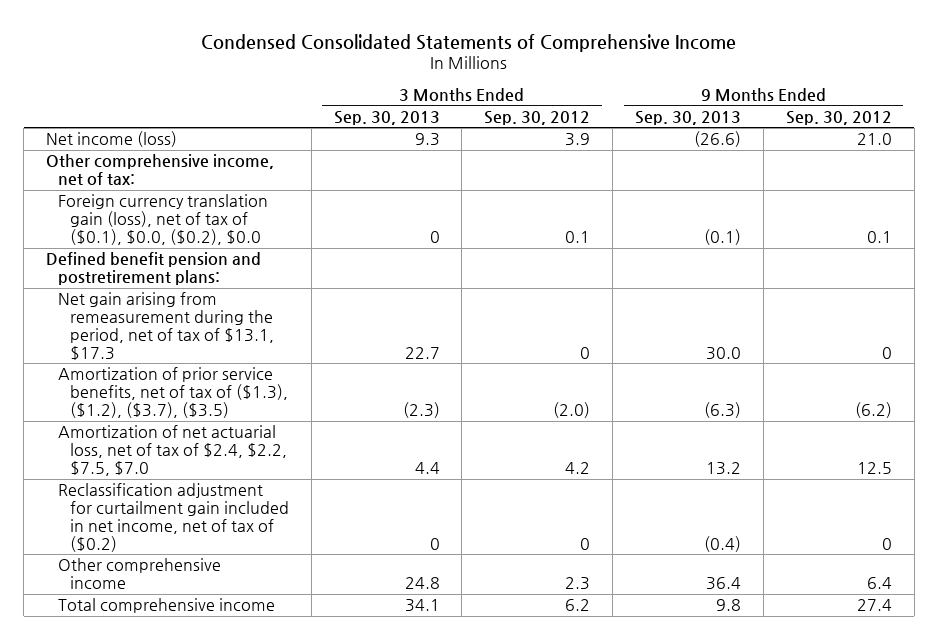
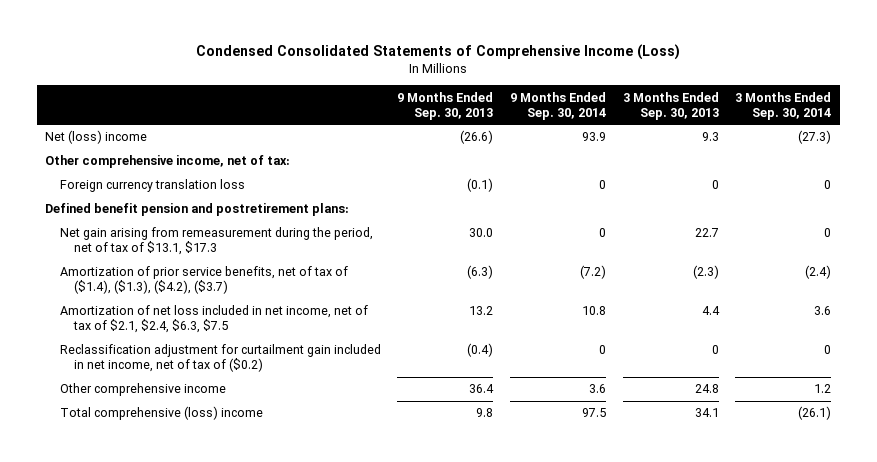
- Condensed Consolidated Statements of Comprehensive Income
+ Condensed Consolidated Statements of Comprehensive Income (Loss)
- | 3 Months Ended Sep. 30, 2013 | 3 Months Ended Sep. 30, 2012 | 9 Months Ended Sep. 30, 2013 | 9 Months Ended Sep. 30, 2012
+ | 9 Months Ended Sep. 30, 2013 | 9 Months Ended Sep. 30, 2014 | 3 Months Ended Sep. 30, 2013 | 3 Months Ended Sep. 30, 2014
- Net income (loss) | 9.3 | 3.9 | (26.6) | 21.0
+ Net (loss) income | (26.6) | 93.9 | 9.3 | (27.3)
- Foreign currency translation gain (loss), net of tax of ($0.1), $0.0, ($0.2), $0.0 | 0 | 0.1 | (0.1) | 0.1
+ Foreign currency translation loss | (0.1) | 0 | 0 | 0
- Amortization of prior service benefits, net of tax of ($1.3), ($1.2), ($3.7), ($3.5) | (2.3) | (2.0) | (6.3) | (6.2)
- Amortization of net actuarial loss, net of tax of $2.4, $2.2, $7.5, $7.0 | 4.4 | 4.2 | 13.2 | 12.5
+ Amortization of prior service benefits, net of tax of ($1.4), ($1.3), ($4.2), ($3.7) | (6.3) | (7.2) | (2.3) | (2.4)
+ Amortization of net loss included in net income, net of tax of $2.1, $2.4, $6.3, $7.5 | 13.2 | 10.8 | 4.4 | 3.6
- Total comprehensive income | 34.1 | 6.2 | 9.8 | 27.4
+ Total comprehensive (loss) income | 9.8 | 97.5 | 34.1 | (26.1)

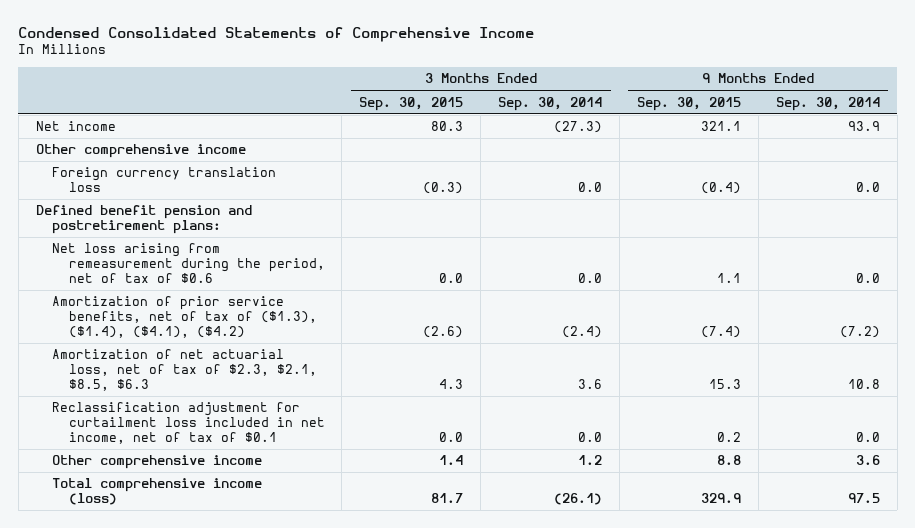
- Condensed Consolidated Statements of Comprehensive Income (Loss)
+ Condensed Consolidated Statements of Comprehensive Income
- | 9 Months Ended Sep. 30, 2013 | 9 Months Ended Sep. 30, 2014 | 3 Months Ended Sep. 30, 2013 | 3 Months Ended Sep. 30, 2014
+ | 3 Months Ended Sep. 30, 2015 | 3 Months Ended Sep. 30, 2014 | 9 Months Ended Sep. 30, 2015 | 9 Months Ended Sep. 30, 2014
- Net (loss) income | (26.6) | 93.9 | 9.3 | (27.3)
- Other comprehensive income, net of tax:
- Foreign currency translation loss | (0.1) | 0 | 0 | 0
+ Net income | 80.3 | (27.3) | 321.1 | 93.9
+ Other comprehensive income
+ Foreign currency translation loss | (0.3) | 0.0 | (0.4) | 0.0
- Net gain arising from remeasurement during the period, net of tax of $13.1, $17.3 | 30.0 | 0 | 22.7 | 0
- Amortization of prior service benefits, net of tax of ($1.4), ($1.3), ($4.2), ($3.7) | (6.3) | (7.2) | (2.3) | (2.4)
- Amortization of net loss included in net income, net of tax of $2.1, $2.4, $6.3, $7.5 | 13.2 | 10.8 | 4.4 | 3.6
- Reclassification adjustment for curtailment gain included in net income, net of tax of ($0.2) | (0.4) | 0 | 0 | 0
+ Net loss arising from remeasurement during the period, net of tax of $0.6 | 0.0 | 0.0 | 1.1 | 0.0
+ Amortization of prior service benefits, net of tax of ($1.3), ($1.4), ($4.1), ($4.2) | (2.6) | (2.4) | (7.4) | (7.2)
+ Amortization of net actuarial loss, net of tax of $2.3, $2.1, $8.5, $6.3 | 4.3 | 3.6 | 15.3 | 10.8
+ Reclassification adjustment for curtailment loss included in net income, net of tax of $0.1 | 0.0 | 0.0 | 0.2 | 0.0
- Total comprehensive (loss) income | 9.8 | 97.5 | 34.1 | (26.1)
+ Total comprehensive income (loss) | 81.7 | (26.1) | 329.9 | 97.5

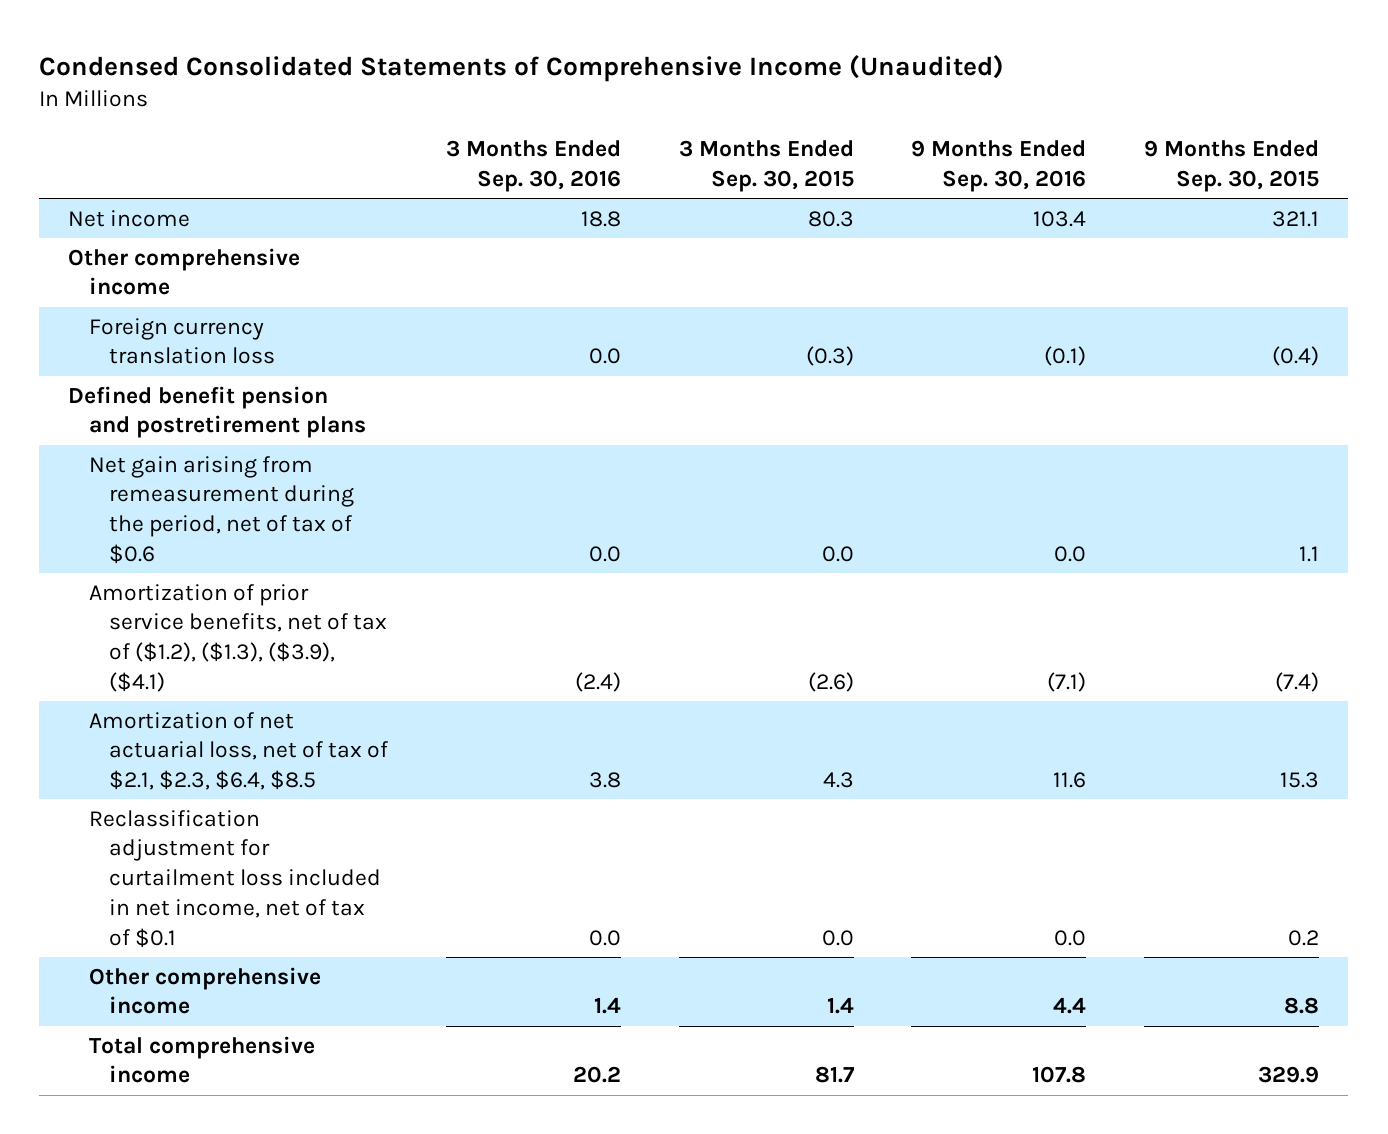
- Condensed Consolidated Statements of Comprehensive Income
+ Condensed Consolidated Statements of Comprehensive Income (Unaudited)
- | 3 Months Ended Sep. 30, 2015 | 3 Months Ended Sep. 30, 2014 | 9 Months Ended Sep. 30, 2015 | 9 Months Ended Sep. 30, 2014
+ | 3 Months Ended Sep. 30, 2016 | 3 Months Ended Sep. 30, 2015 | 9 Months Ended Sep. 30, 2016 | 9 Months Ended Sep. 30, 2015
- Defined benefit pension and postretirement plans:
- Net loss arising from remeasurement during the period, net of tax of $0.6 | 0.0 | 0.0 | 1.1 | 0.0
- Amortization of prior service benefits, net of tax of ($1.3), ($1.4), ($4.1), ($4.2) | (2.6) | (2.4) | (7.4) | (7.2)
- Amortization of net actuarial loss, net of tax of $2.3, $2.1, $8.5, $6.3 | 4.3 | 3.6 | 15.3 | 10.8
+ Defined benefit pension and postretirement plans
+ Net gain arising from remeasurement during the period, net of tax of $0.6 | 0.0 | 0.0 | 0.0 | 1.1
+ Amortization of prior service benefits, net of tax of ($1.2), ($1.3), ($3.9), ($4.1) | (2.4) | (2.6) | (7.1) | (7.4)
+ Amortization of net actuarial loss, net of tax of $2.1, $2.3, $6.4, $8.5 | 3.8 | 4.3 | 11.6 | 15.3
- Total comprehensive income (loss) | 81.7 | (26.1) | 329.9 | 97.5
+ Total comprehensive income | 20.2 | 81.7 | 107.8 | 329.9

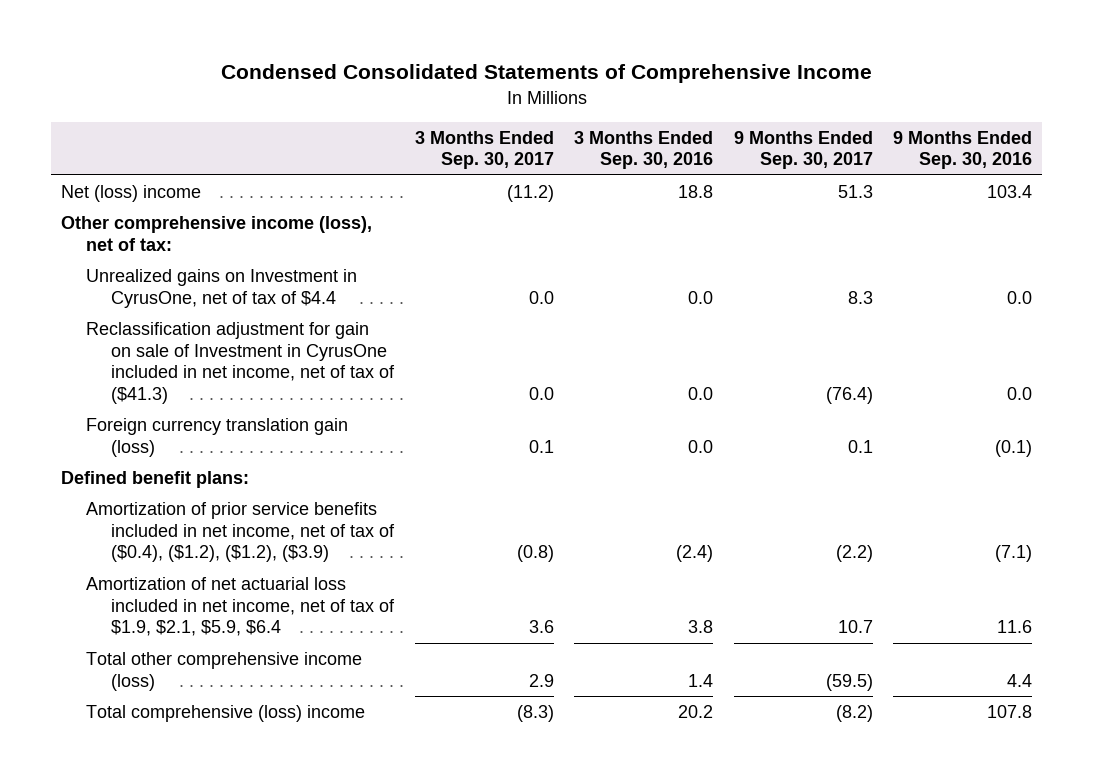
- Condensed Consolidated Statements of Comprehensive Income (Unaudited)
+ Condensed Consolidated Statements of Comprehensive Income
- | 3 Months Ended Sep. 30, 2016 | 3 Months Ended Sep. 30, 2015 | 9 Months Ended Sep. 30, 2016 | 9 Months Ended Sep. 30, 2015
+ | 3 Months Ended Sep. 30, 2017 | 3 Months Ended Sep. 30, 2016 | 9 Months Ended Sep. 30, 2017 | 9 Months Ended Sep. 30, 2016
- Net income | 18.8 | 80.3 | 103.4 | 321.1
- Other comprehensive income
- Foreign currency translation loss | 0.0 | (0.3) | (0.1) | (0.4)
- Defined benefit pension and postretirement plans
- Net gain arising from remeasurement during the period, net of tax of $0.6 | 0.0 | 0.0 | 0.0 | 1.1
- Amortization of prior service benefits, net of tax of ($1.2), ($1.3), ($3.9), ($4.1) | (2.4) | (2.6) | (7.1) | (7.4)
- Amortization of net actuarial loss, net of tax of $2.1, $2.3, $6.4, $8.5 | 3.8 | 4.3 | 11.6 | 15.3
- Reclassification adjustment for curtailment loss included in net income, net of tax of $0.1 | 0.0 | 0.0 | 0.0 | 0.2
- Other comprehensive income | 1.4 | 1.4 | 4.4 | 8.8
- Total comprehensive income | 20.2 | 81.7 | 107.8 | 329.9
+ Net (loss) income | (11.2) | 18.8 | 51.3 | 103.4
+ Other comprehensive income (loss), net of tax:
+ Unrealized gains on Investment in CyrusOne, net of tax of $4.4 | 0.0 | 0.0 | 8.3 | 0.0
+ Reclassification adjustment for gain on sale of Investment in CyrusOne included in net income, net of tax of ($41.3) | 0.0 | 0.0 | (76.4) | 0.0
+ Foreign currency translation gain (loss) | 0.1 | 0.0 | 0.1 | (0.1)
+ Defined benefit plans:
+ Amortization of prior service benefits included in net income, net of tax of ($0.4), ($1.2), ($1.2), ($3.9) | (0.8) | (2.4) | (2.2) | (7.1)
+ Amortization of net actuarial loss included in net income, net of tax of $1.9, $2.1, $5.9, $6.4 | 3.6 | 3.8 | 10.7 | 11.6
+ Total other comprehensive income (loss) | 2.9 | 1.4 | (59.5) | 4.4
+ Total comprehensive (loss) income | (8.3) | 20.2 | (8.2) | 107.8

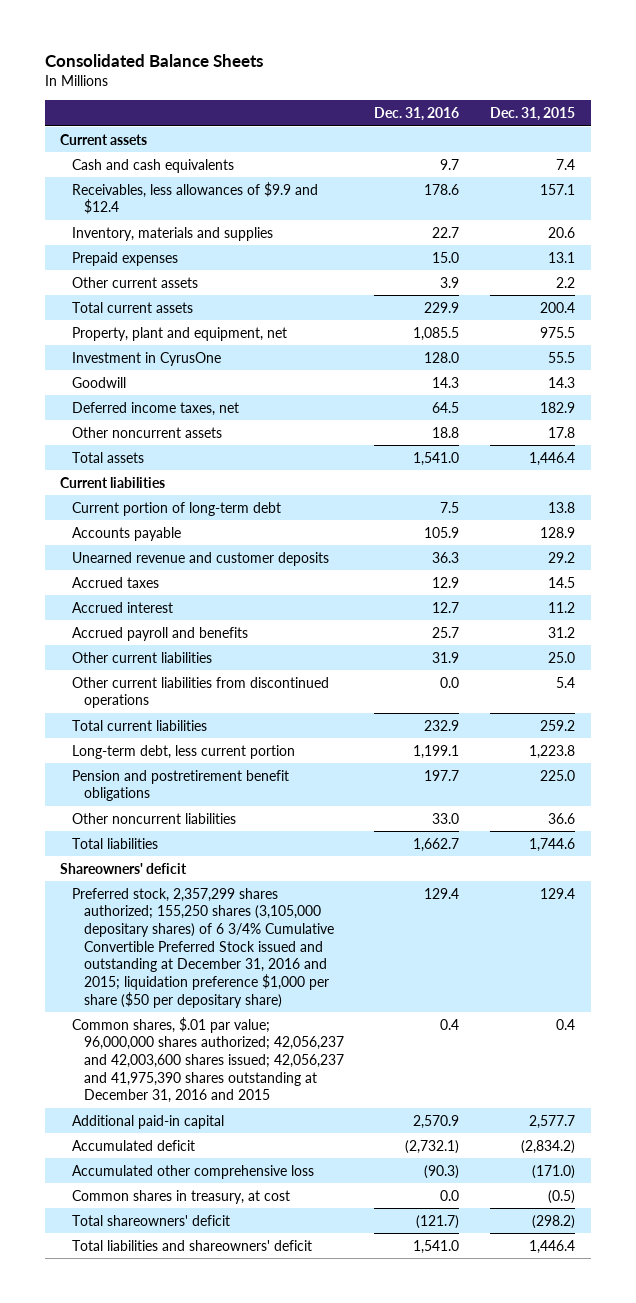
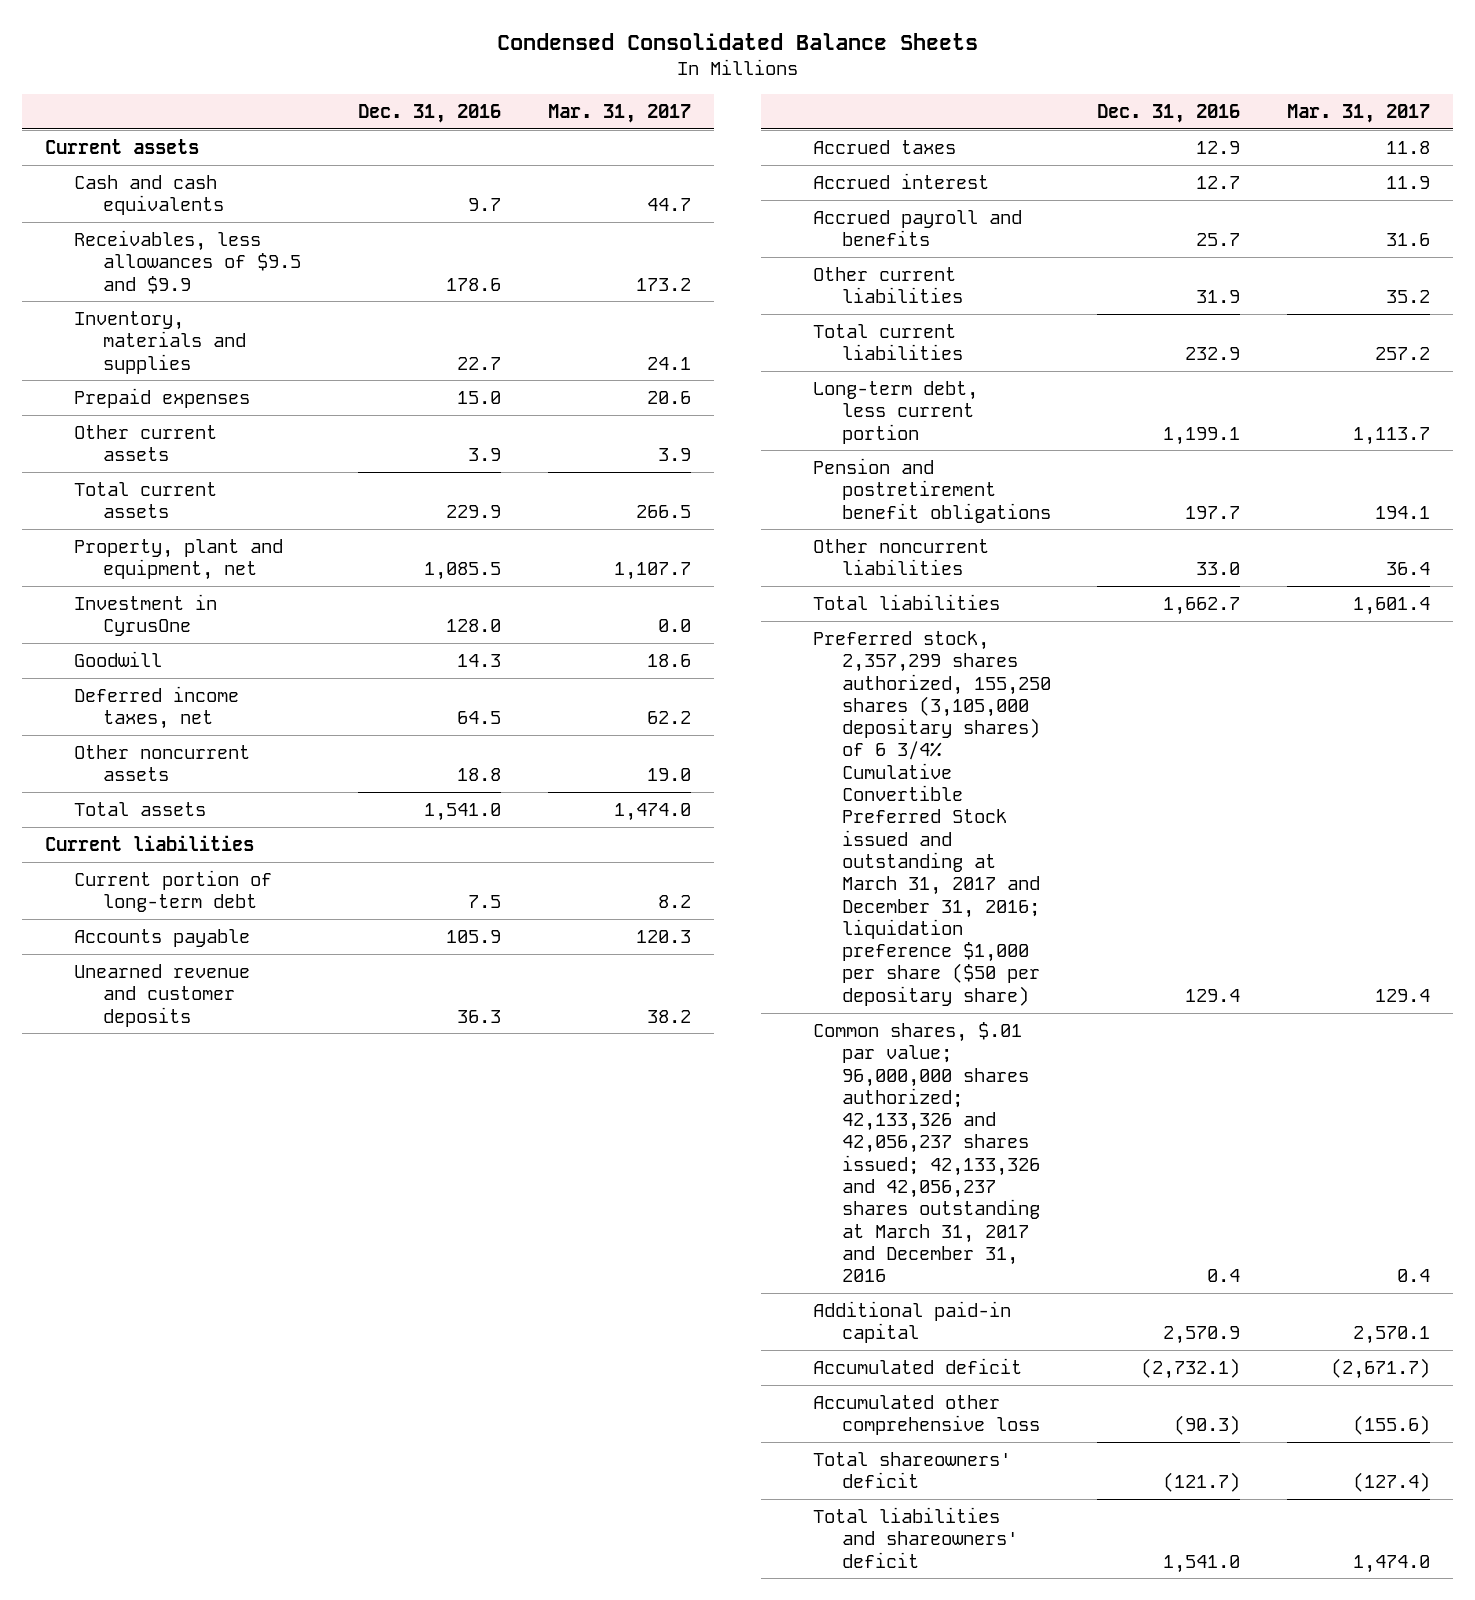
- Consolidated Balance Sheets
+ Condensed Consolidated Balance Sheets
- | Dec. 31, 2016 | Dec. 31, 2015
+ | Dec. 31, 2016 | Mar. 31, 2017
- Receivables, less allowances of $9.9 and $12.4 | 178.6 | 157.1
+ Receivables, less allowances of $9.5 and $9.9 | 178.6 | 173.2
- Other current liabilities from discontinued operations | 0.0 | 5.4
- Shareowners' deficit
- Preferred stock, 2,357,299 shares authorized; 155,250 shares (3,105,000 depositary shares) of 6 3/4% Cumulative Convertible Preferred Stock issued and outstanding at December 31, 2016 and 2015; liquidation preference $1,000 per share ($50 per depositary share) | 129.4 | 129.4
- Common shares, $.01 par value; 96,000,000 shares authorized; 42,056,237 and 42,003,600 shares issued; 42,056,237 and 41,975,390 shares outstanding at December 31, 2016 and 2015 | 0.4 | 0.4
+ Preferred stock, 2,357,299 shares authorized, 155,250 shares (3,105,000 depositary shares) of 6 3/4% Cumulative Convertible Preferred Stock issued and outstanding at March 31, 2017 and December 31, 2016; liquidation preference $1,000 per share ($50 per depositary share) | 129.4 | 129.4
+ Common shares, $.01 par value; 96,000,000 shares authorized; 42,133,326 and 42,056,237 shares issued; 42,133,326 and 42,056,237 shares outstanding at March 31, 2017 and December 31, 2016 | 0.4 | 0.4
- Common shares in treasury, at cost | 0.0 | (0.5)

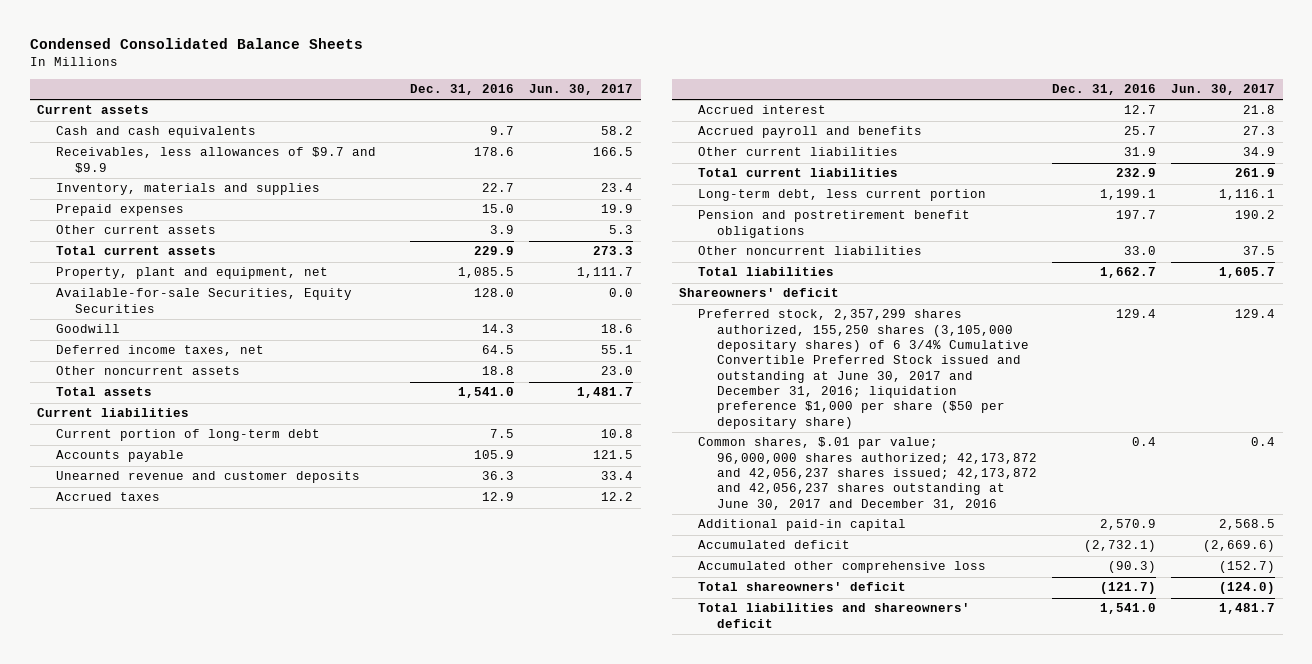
- | Dec. 31, 2016 | Mar. 31, 2017
+ | Dec. 31, 2016 | Jun. 30, 2017
- Receivables, less allowances of $9.5 and $9.9 | 178.6 | 173.2
+ Receivables, less allowances of $9.7 and $9.9 | 178.6 | 166.5
- Investment in CyrusOne | 128.0 | 0.0
+ Available-for-sale Securities, Equity Securities | 128.0 | 0.0
- Preferred stock, 2,357,299 shares authorized, 155,250 shares (3,105,000 depositary shares) of 6 3/4% Cumulative Convertible Preferred Stock issued and outstanding at March 31, 2017 and December 31, 2016; liquidation preference $1,000 per share ($50 per depositary share) | 129.4 | 129.4
- Common shares, $.01 par value; 96,000,000 shares authorized; 42,133,326 and 42,056,237 shares issued; 42,133,326 and 42,056,237 shares outstanding at March 31, 2017 and December 31, 2016 | 0.4 | 0.4
+ Shareowners' deficit
+ Preferred stock, 2,357,299 shares authorized, 155,250 shares (3,105,000 depositary shares) of 6 3/4% Cumulative Convertible Preferred Stock issued and outstanding at June 30, 2017 and December 31, 2016; liquidation preference $1,000 per share ($50 per depositary share) | 129.4 | 129.4
+ Common shares, $.01 par value; 96,000,000 shares authorized; 42,173,872 and 42,056,237 shares issued; 42,173,872 and 42,056,237 shares outstanding at June 30, 2017 and December 31, 2016 | 0.4 | 0.4

